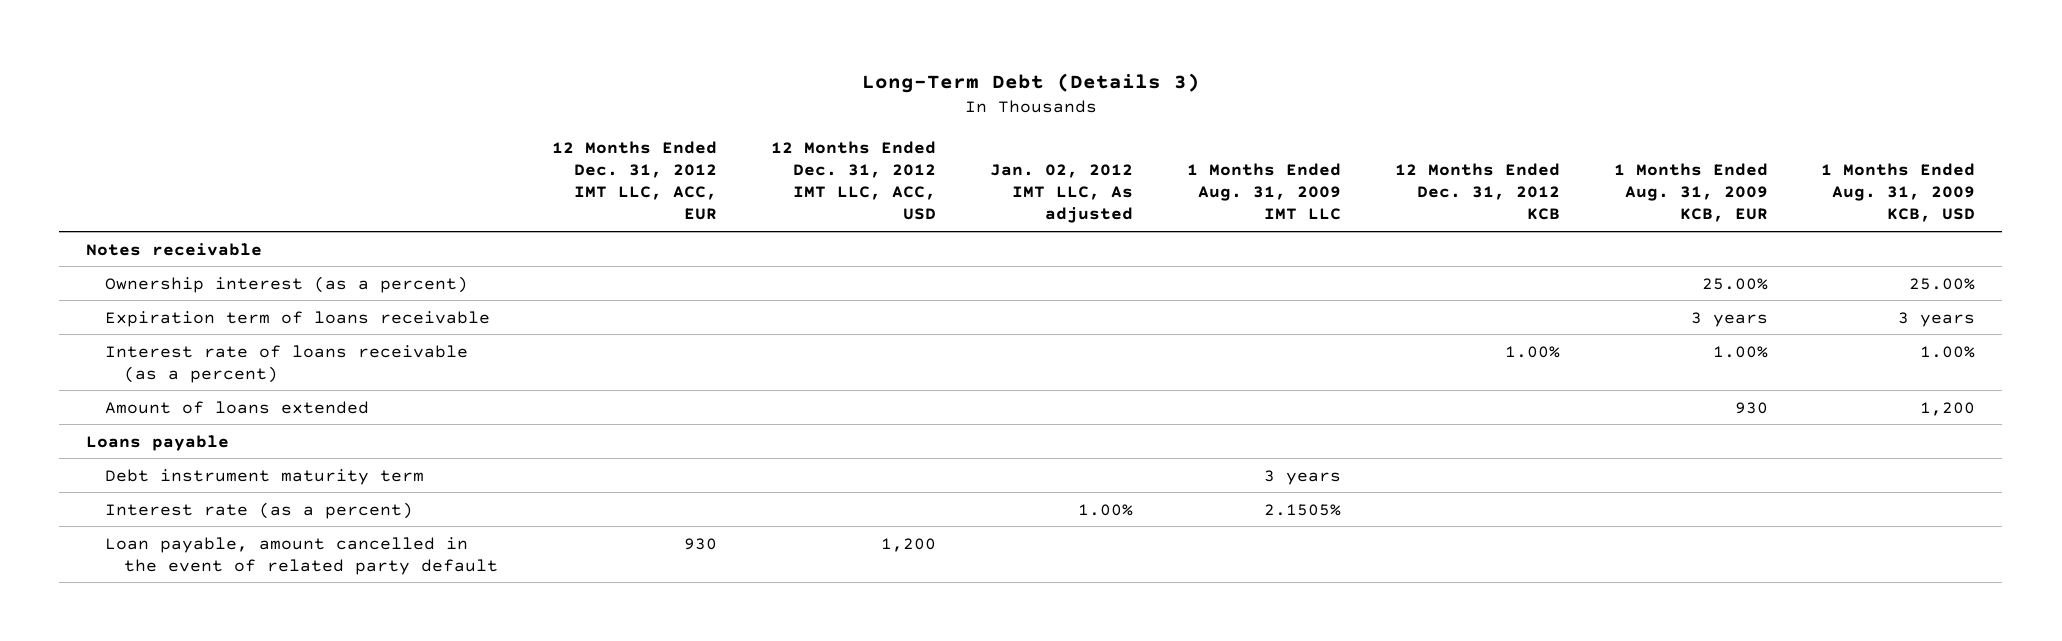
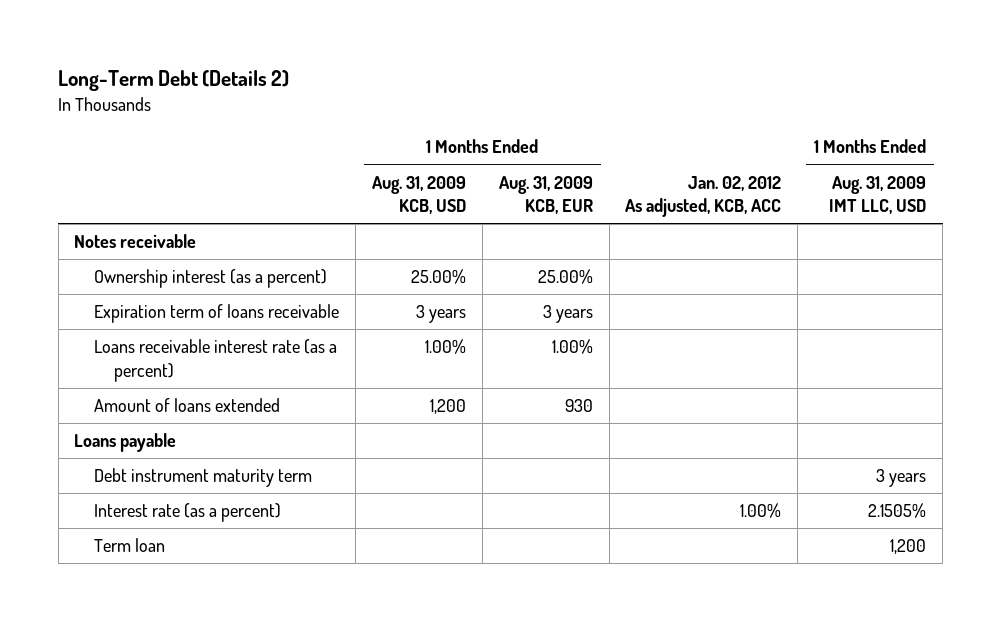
- Long-Term Debt (Details 3)
+ Long-Term Debt (Details 2)
- | 12 Months Ended Dec. 31, 2012 IMT LLC, ACC, EUR | 12 Months Ended Dec. 31, 2012 IMT LLC, ACC, USD | Jan. 02, 2012 IMT LLC, As adjusted | 1 Months Ended Aug. 31, 2009 IMT LLC | 12 Months Ended Dec. 31, 2012 KCB | 1 Months Ended Aug. 31, 2009 KCB, EUR | 1 Months Ended Aug. 31, 2009 KCB, USD
+ | 1 Months Ended Aug. 31, 2009 KCB, USD | 1 Months Ended Aug. 31, 2009 KCB, EUR | Jan. 02, 2012 As adjusted, KCB, ACC | 1 Months Ended Aug. 31, 2009 IMT LLC, USD
- Interest rate of loans receivable (as a percent) | | | | | 1.00% | 1.00% | 1.00%
+ Loans receivable interest rate (as a percent) | 1.00% | 1.00% | |
- Loan payable, amount cancelled in the event of related party default | 930 | 1,200 | | | | |
+ Term loan | | | | 1,200

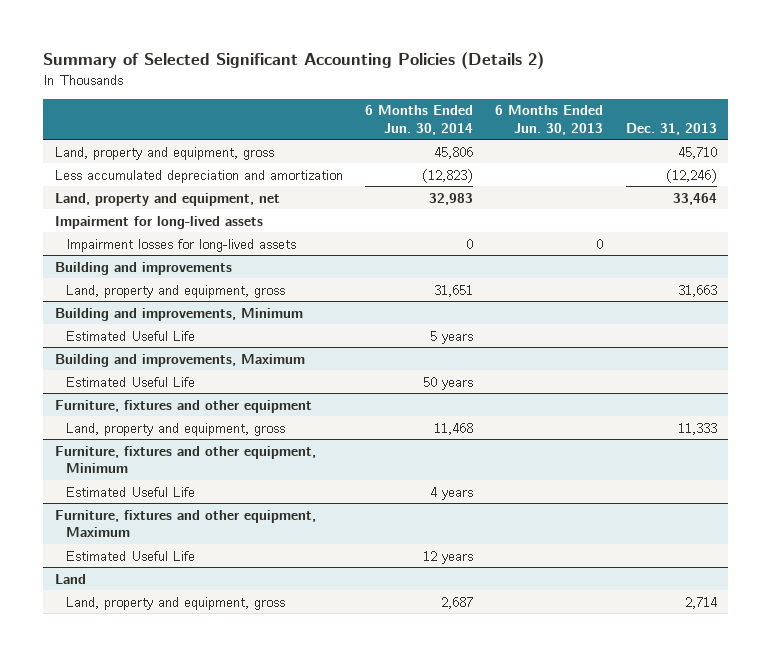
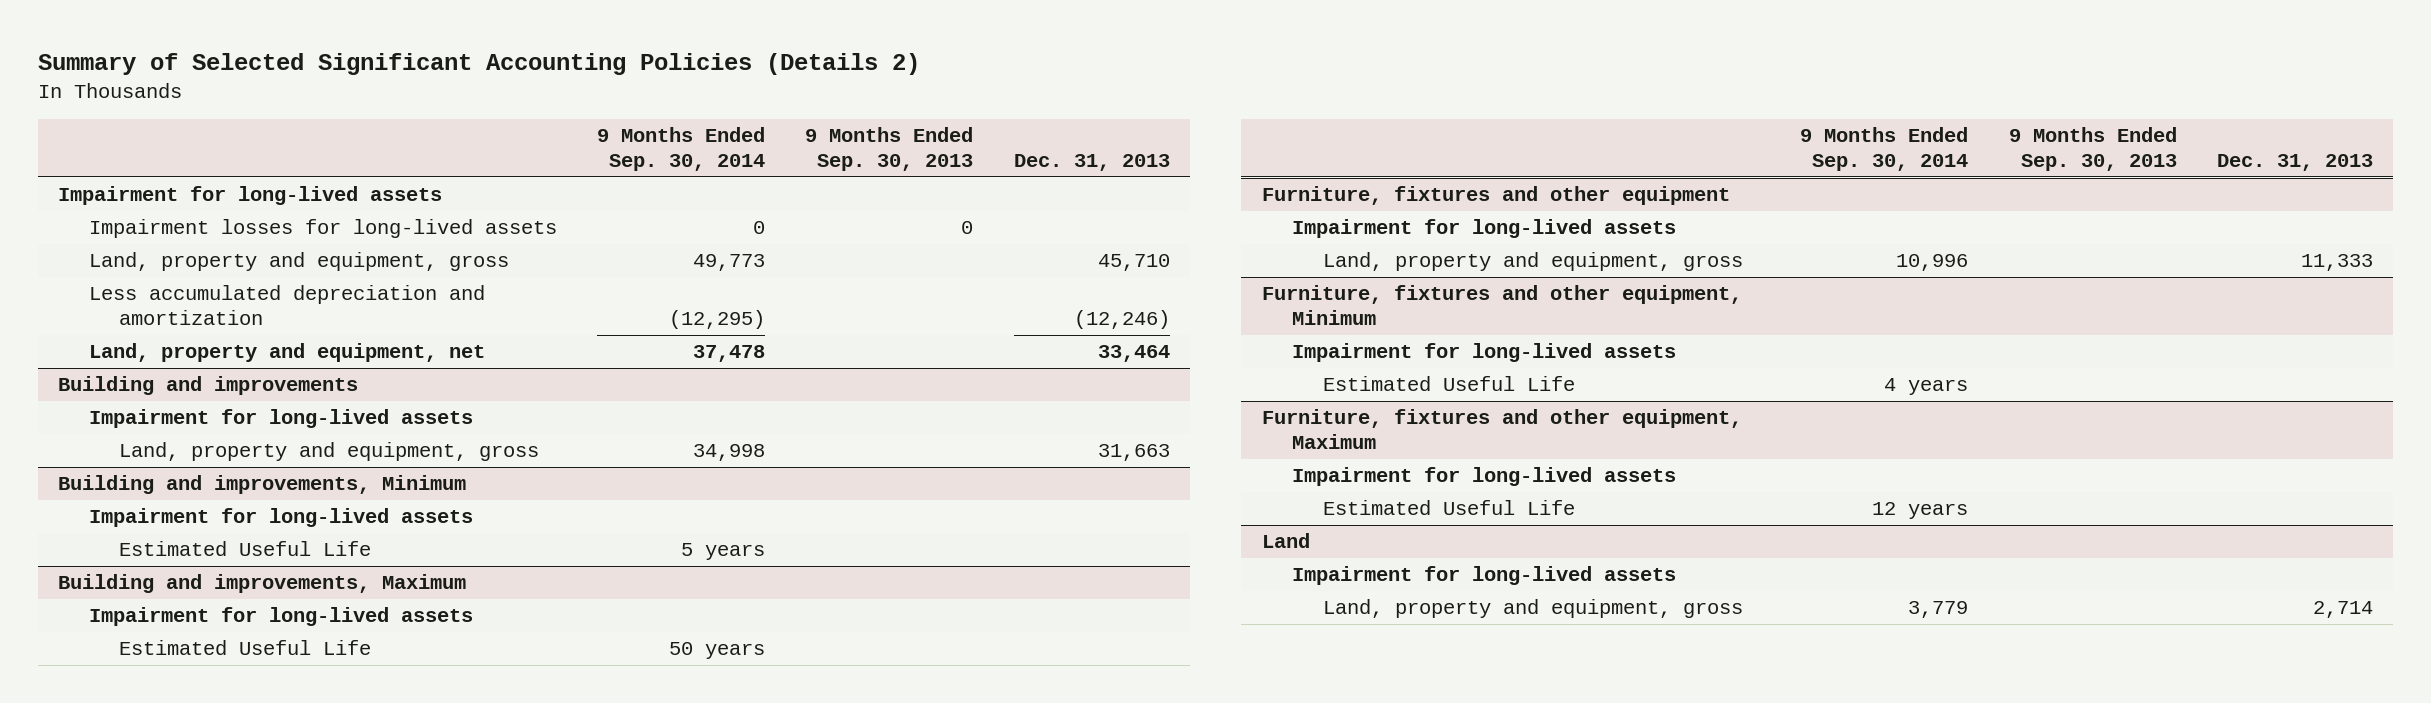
- | 6 Months Ended Jun. 30, 2014 | 6 Months Ended Jun. 30, 2013 | Dec. 31, 2013
+ | 9 Months Ended Sep. 30, 2014 | 9 Months Ended Sep. 30, 2013 | Dec. 31, 2013
moved up: Impairment for long-lived assets
moved up: Impairment losses for long-lived assets | 0 | 0 |
@ Building and improvements
+ Impairment for long-lived assets
@ Building and improvements, Minimum
+ Impairment for long-lived assets
@ Building and improvements, Maximum
+ Impairment for long-lived assets
@ Furniture, fixtures and other equipment
+ Impairment for long-lived assets
@ Furniture, fixtures and other equipment, Minimum
+ Impairment for long-lived assets
@ Furniture, fixtures and other equipment, Maximum
+ Impairment for long-lived assets
@ Land
+ Impairment for long-lived assets

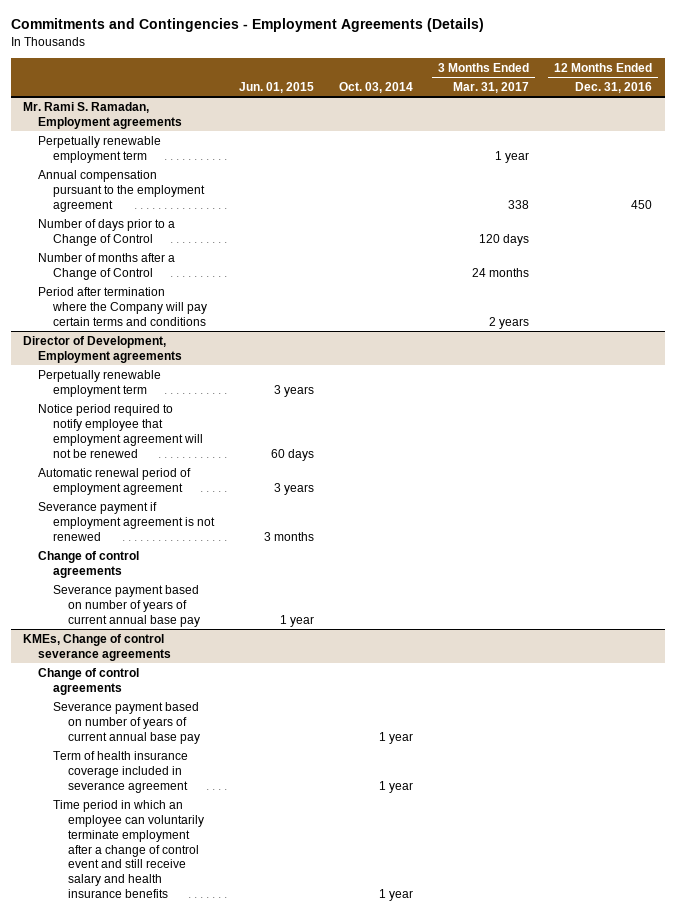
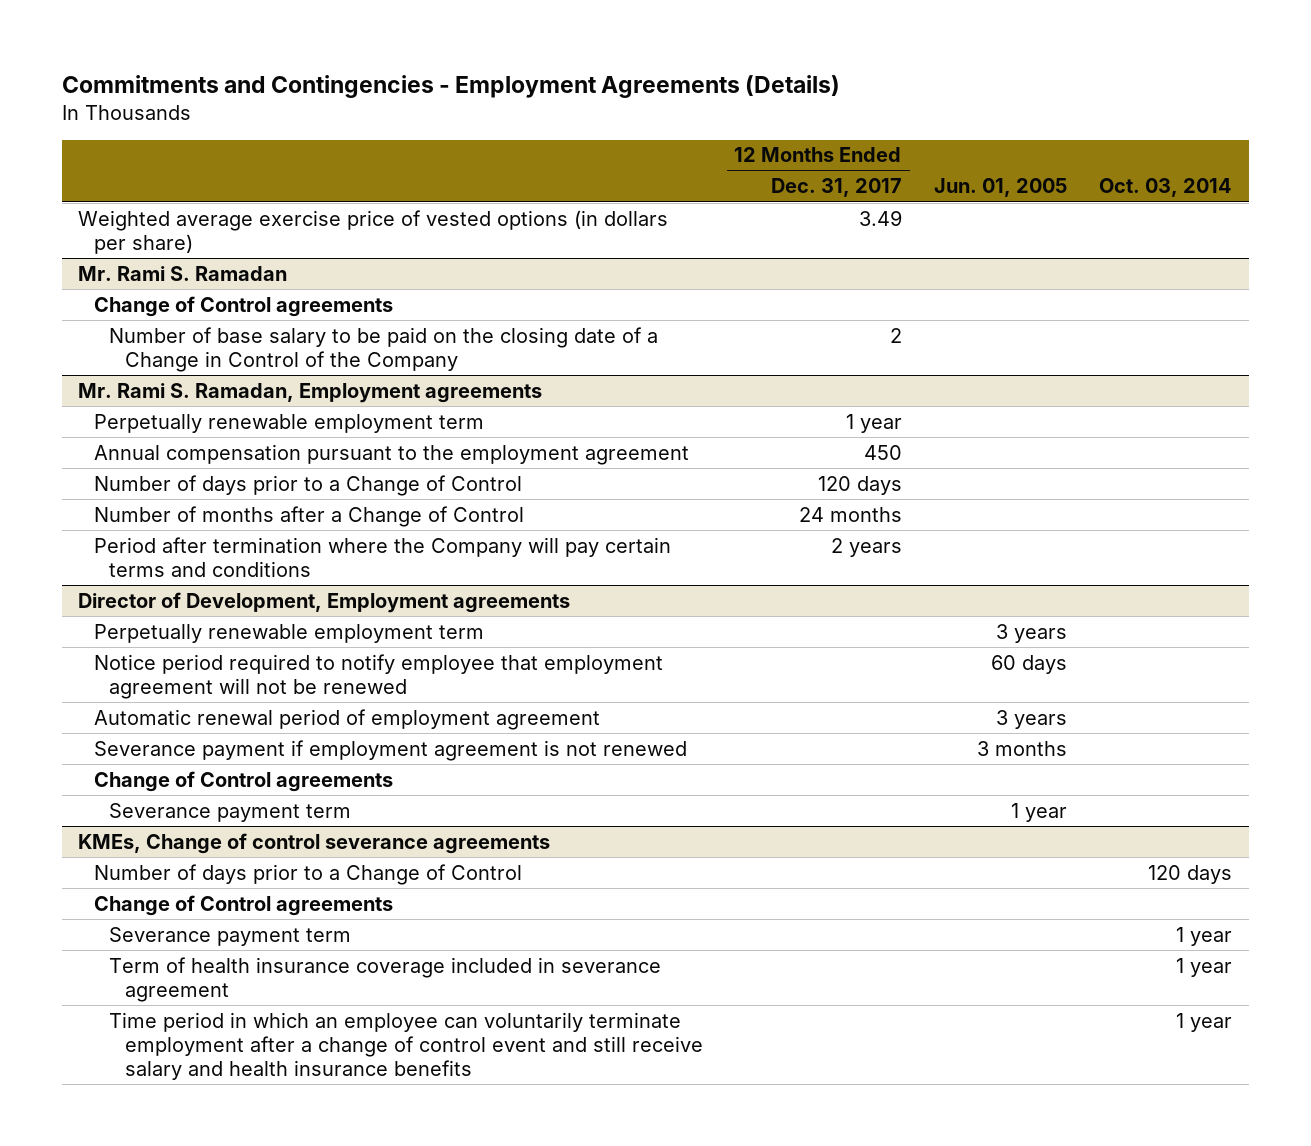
- | Jun. 01, 2015 | Oct. 03, 2014 | 3 Months Ended Mar. 31, 2017 | 12 Months Ended Dec. 31, 2016
+ | 12 Months Ended Dec. 31, 2017 | Jun. 01, 2005 | Oct. 03, 2014
+ Weighted average exercise price of vested options (in dollars per share) | 3.49 | |
+ Mr. Rami S. Ramadan
+ Change of Control agreements
+ Number of base salary to be paid on the closing date of a Change in Control of the Company | 2 | |
@ Director of Development, Employment agreements
- Change of control agreements
- Severance payment based on number of years of current annual base pay | 1 year | | |
+ Change of Control agreements
+ Severance payment term | | 1 year |
@ KMEs, Change of control severance agreements
- Change of control agreements
- Severance payment based on number of years of current annual base pay | | 1 year | |
+ Number of days prior to a Change of Control | | | 120 days
+ Change of Control agreements
+ Severance payment term | | | 1 year

